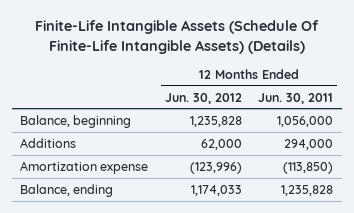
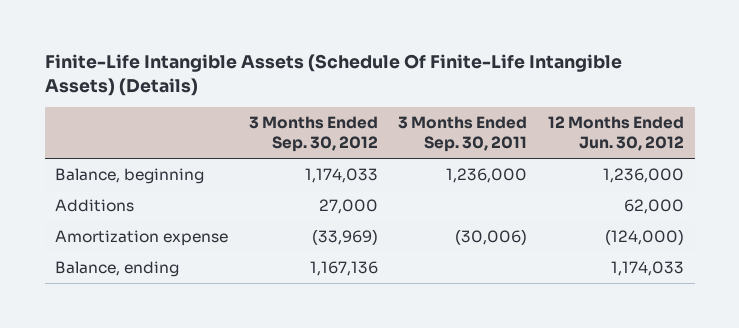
- | 12 Months Ended Jun. 30, 2012 | 12 Months Ended Jun. 30, 2011
+ | 3 Months Ended Sep. 30, 2012 | 3 Months Ended Sep. 30, 2011 | 12 Months Ended Jun. 30, 2012
- Balance, beginning | 1,235,828 | 1,056,000
+ Balance, beginning | 1,174,033 | 1,236,000 | 1,236,000
- Amortization expense | (123,996) | (113,850)
+ Amortization expense | (33,969) | (30,006) | (124,000)

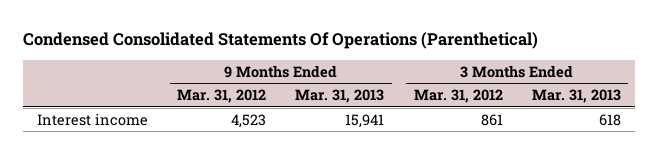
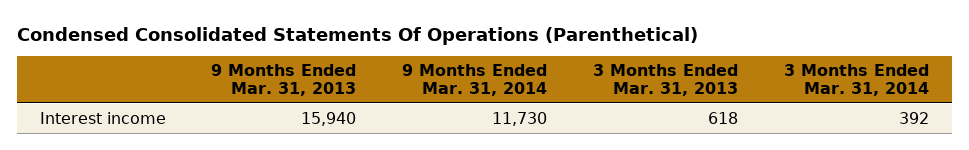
- | 9 Months Ended Mar. 31, 2012 | 9 Months Ended Mar. 31, 2013 | 3 Months Ended Mar. 31, 2012 | 3 Months Ended Mar. 31, 2013
+ | 9 Months Ended Mar. 31, 2013 | 9 Months Ended Mar. 31, 2014 | 3 Months Ended Mar. 31, 2013 | 3 Months Ended Mar. 31, 2014
- Interest income | 4,523 | 15,941 | 861 | 618
+ Interest income | 15,940 | 11,730 | 618 | 392

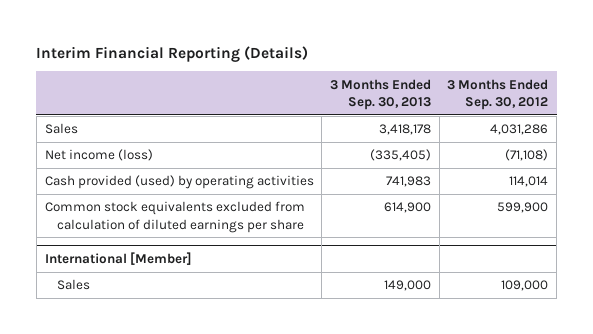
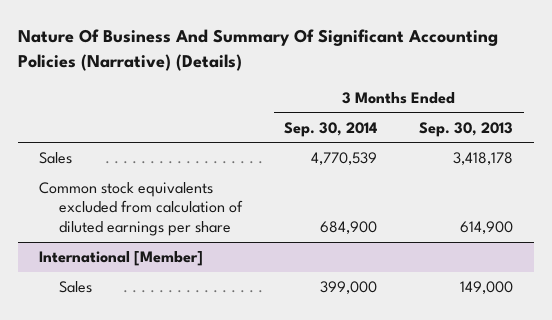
- Interim Financial Reporting (Details)
+ Nature Of Business And Summary Of Significant Accounting Policies (Narrative) (Details)
- | 3 Months Ended Sep. 30, 2013 | 3 Months Ended Sep. 30, 2012
+ | 3 Months Ended Sep. 30, 2014 | 3 Months Ended Sep. 30, 2013
- Net income (loss) | (335,405) | (71,108)
- Cash provided (used) by operating activities | 741,983 | 114,014

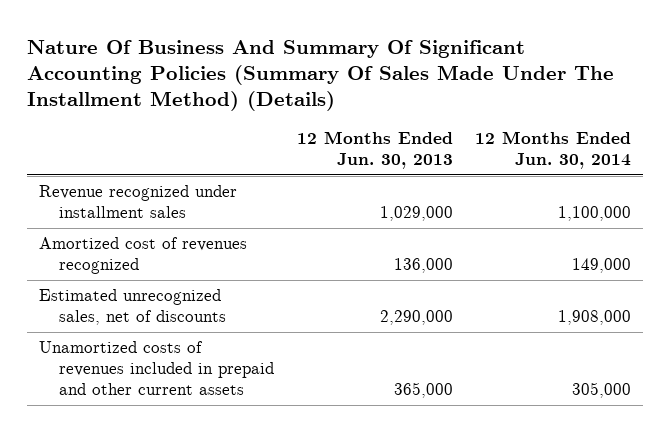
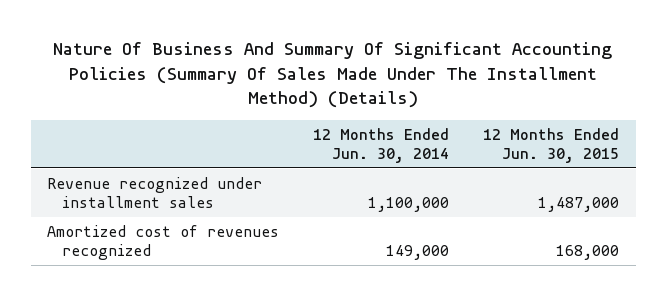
- | 12 Months Ended Jun. 30, 2013 | 12 Months Ended Jun. 30, 2014
+ | 12 Months Ended Jun. 30, 2014 | 12 Months Ended Jun. 30, 2015
- Estimated unrecognized sales, net of discounts | 2,290,000 | 1,908,000
- Unamortized costs of revenues included in prepaid and other current assets | 365,000 | 305,000

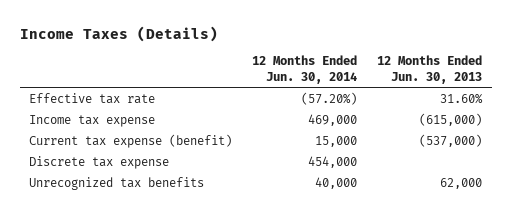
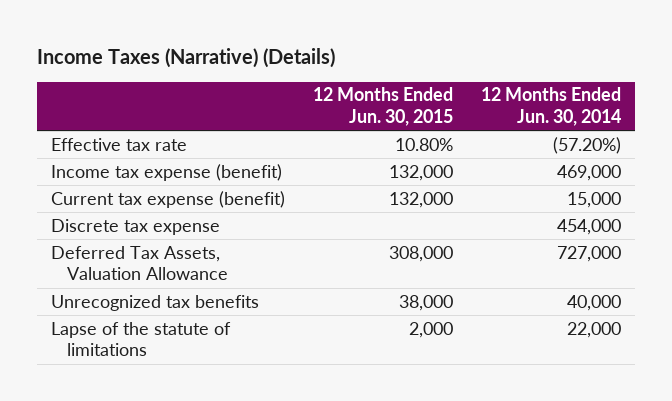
- Income Taxes (Details)
+ Income Taxes (Narrative) (Details)
- | 12 Months Ended Jun. 30, 2014 | 12 Months Ended Jun. 30, 2013
+ | 12 Months Ended Jun. 30, 2015 | 12 Months Ended Jun. 30, 2014
- Income tax expense | 469,000 | (615,000)
+ Income tax expense (benefit) | 132,000 | 469,000
+ Deferred Tax Assets, Valuation Allowance | 308,000 | 727,000
+ Lapse of the statute of limitations | 2,000 | 22,000

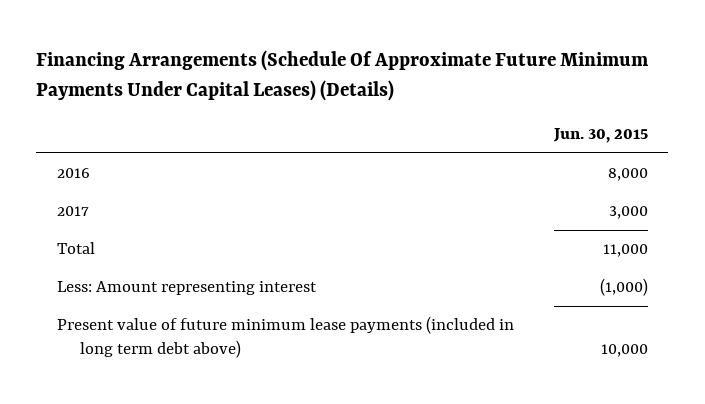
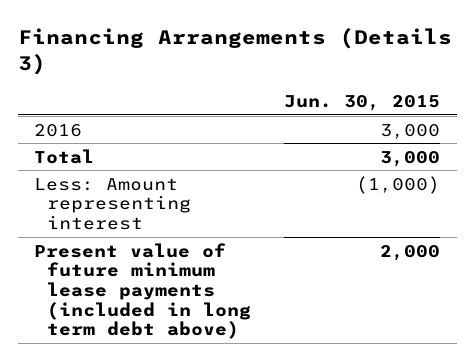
- Financing Arrangements (Schedule Of Approximate Future Minimum Payments Under Capital Leases) (Details)
+ Financing Arrangements (Details 3)
- 2016 | 8,000
- 2017 | 3,000
- Total | 11,000
+ 2016 | 3,000
+ Total | 3,000
- Present value of future minimum lease payments (included in long term debt above) | 10,000
+ Present value of future minimum lease payments (included in long term debt above) | 2,000

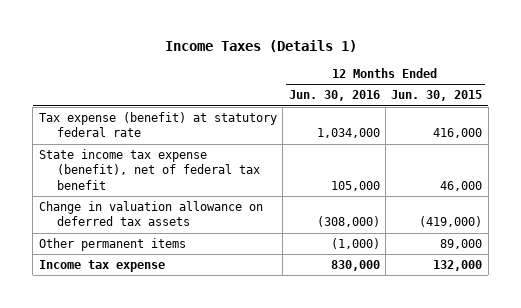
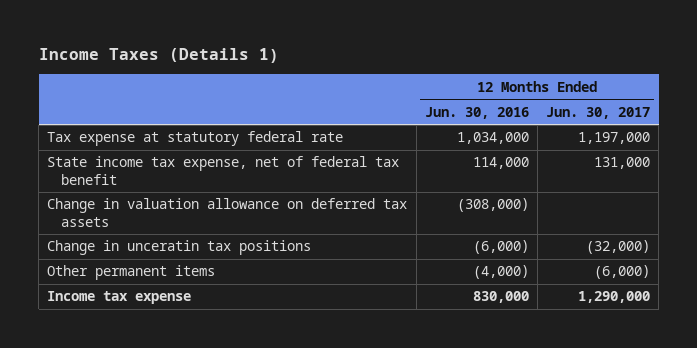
- | 12 Months Ended Jun. 30, 2016 | 12 Months Ended Jun. 30, 2015
+ | 12 Months Ended Jun. 30, 2016 | 12 Months Ended Jun. 30, 2017
- Tax expense (benefit) at statutory federal rate | 1,034,000 | 416,000
- State income tax expense (benefit), net of federal tax benefit | 105,000 | 46,000
+ Tax expense at statutory federal rate | 1,034,000 | 1,197,000
+ State income tax expense, net of federal tax benefit | 114,000 | 131,000
- Other permanent items | (1,000) | 89,000
+ Change in unceratin tax positions | (6,000) | (32,000)
+ Other permanent items | (4,000) | (6,000)

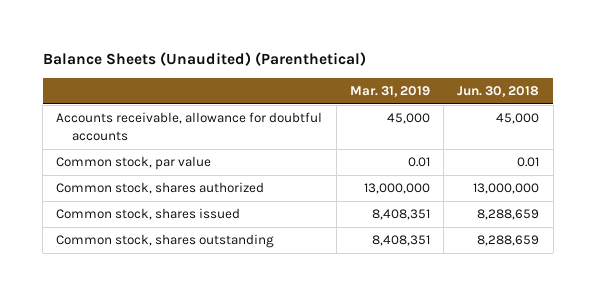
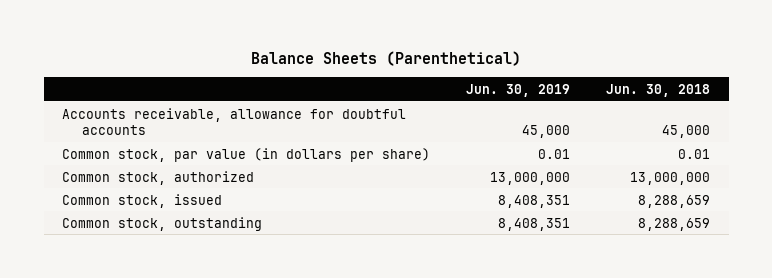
- Balance Sheets (Unaudited) (Parenthetical)
+ Balance Sheets (Parenthetical)
- | Mar. 31, 2019 | Jun. 30, 2018
+ | Jun. 30, 2019 | Jun. 30, 2018
- Common stock, par value | 0.01 | 0.01
- Common stock, shares authorized | 13,000,000 | 13,000,000
- Common stock, shares issued | 8,408,351 | 8,288,659
- Common stock, shares outstanding | 8,408,351 | 8,288,659
+ Common stock, par value (in dollars per share) | 0.01 | 0.01
+ Common stock, authorized | 13,000,000 | 13,000,000
+ Common stock, issued | 8,408,351 | 8,288,659
+ Common stock, outstanding | 8,408,351 | 8,288,659

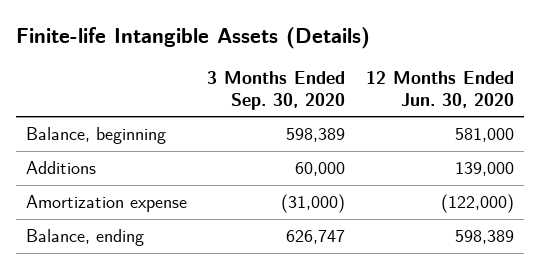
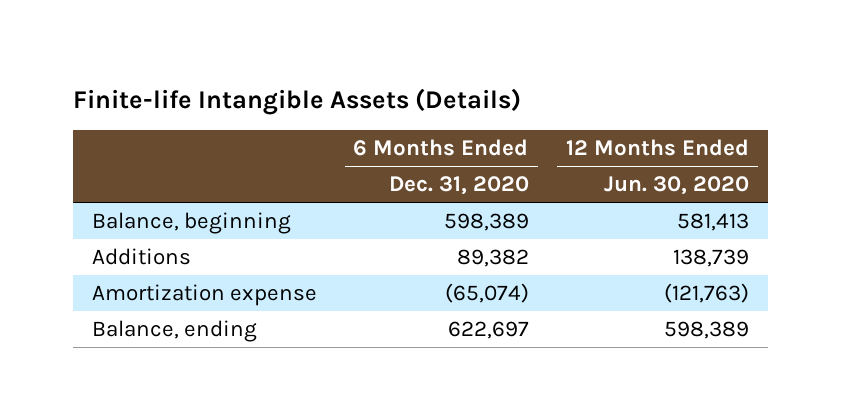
- | 3 Months Ended Sep. 30, 2020 | 12 Months Ended Jun. 30, 2020
+ | 6 Months Ended Dec. 31, 2020 | 12 Months Ended Jun. 30, 2020
- Balance, beginning | 598,389 | 581,000
- Additions | 60,000 | 139,000
- Amortization expense | (31,000) | (122,000)
+ Balance, beginning | 598,389 | 581,413
+ Additions | 89,382 | 138,739
+ Amortization expense | (65,074) | (121,763)

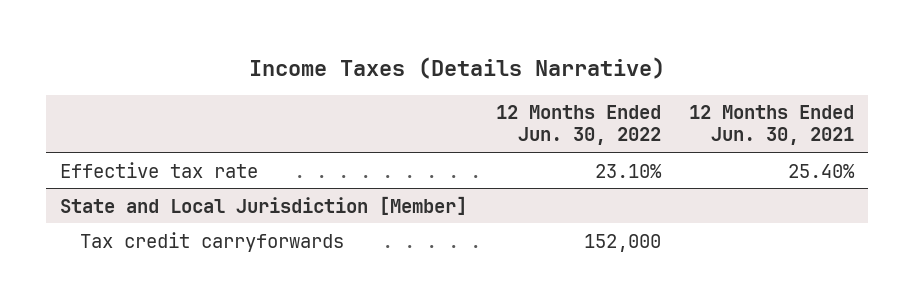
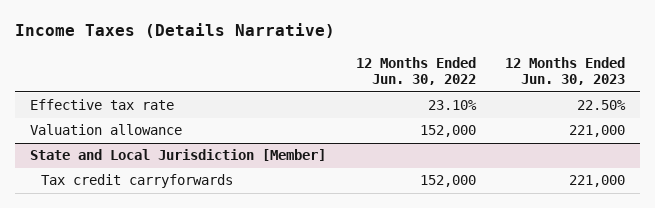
- | 12 Months Ended Jun. 30, 2022 | 12 Months Ended Jun. 30, 2021
+ | 12 Months Ended Jun. 30, 2022 | 12 Months Ended Jun. 30, 2023
+ Valuation allowance | 152,000 | 221,000

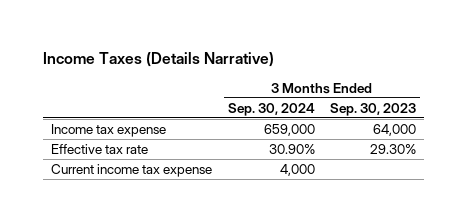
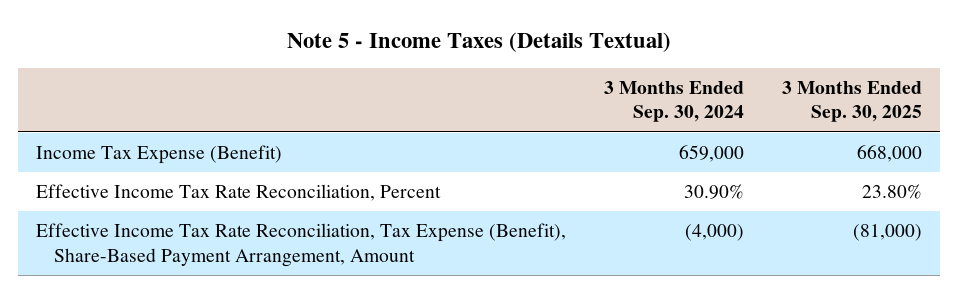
- Income Taxes (Details Narrative)
+ Note 5 - Income Taxes (Details Textual)
- | 3 Months Ended Sep. 30, 2024 | 3 Months Ended Sep. 30, 2023
+ | 3 Months Ended Sep. 30, 2024 | 3 Months Ended Sep. 30, 2025
- Income tax expense | 659,000 | 64,000
- Effective tax rate | 30.90% | 29.30%
- Current income tax expense | 4,000 |
+ Income Tax Expense (Benefit) | 659,000 | 668,000
+ Effective Income Tax Rate Reconciliation, Percent | 30.90% | 23.80%
+ Effective Income Tax Rate Reconciliation, Tax Expense (Benefit), Share-Based Payment Arrangement, Amount | (4,000) | (81,000)

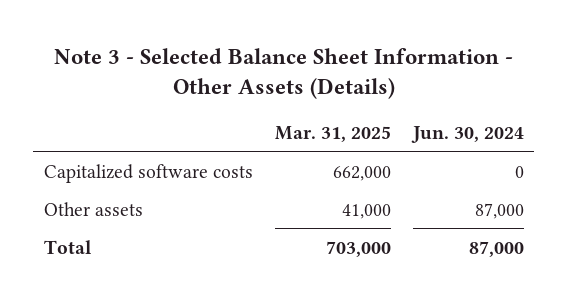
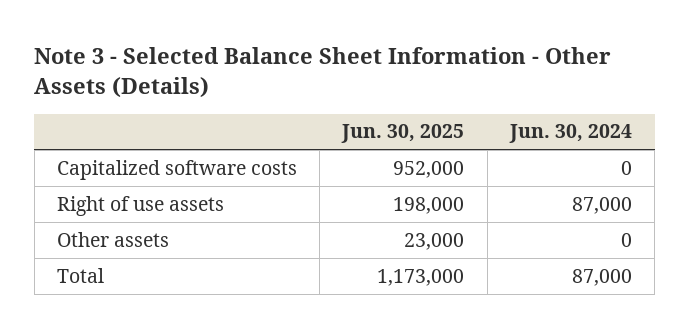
- | Mar. 31, 2025 | Jun. 30, 2024
+ | Jun. 30, 2025 | Jun. 30, 2024
- Other assets | 41,000 | 87,000
+ Right of use assets | 198,000 | 87,000
+ Other assets | 23,000 | 0

